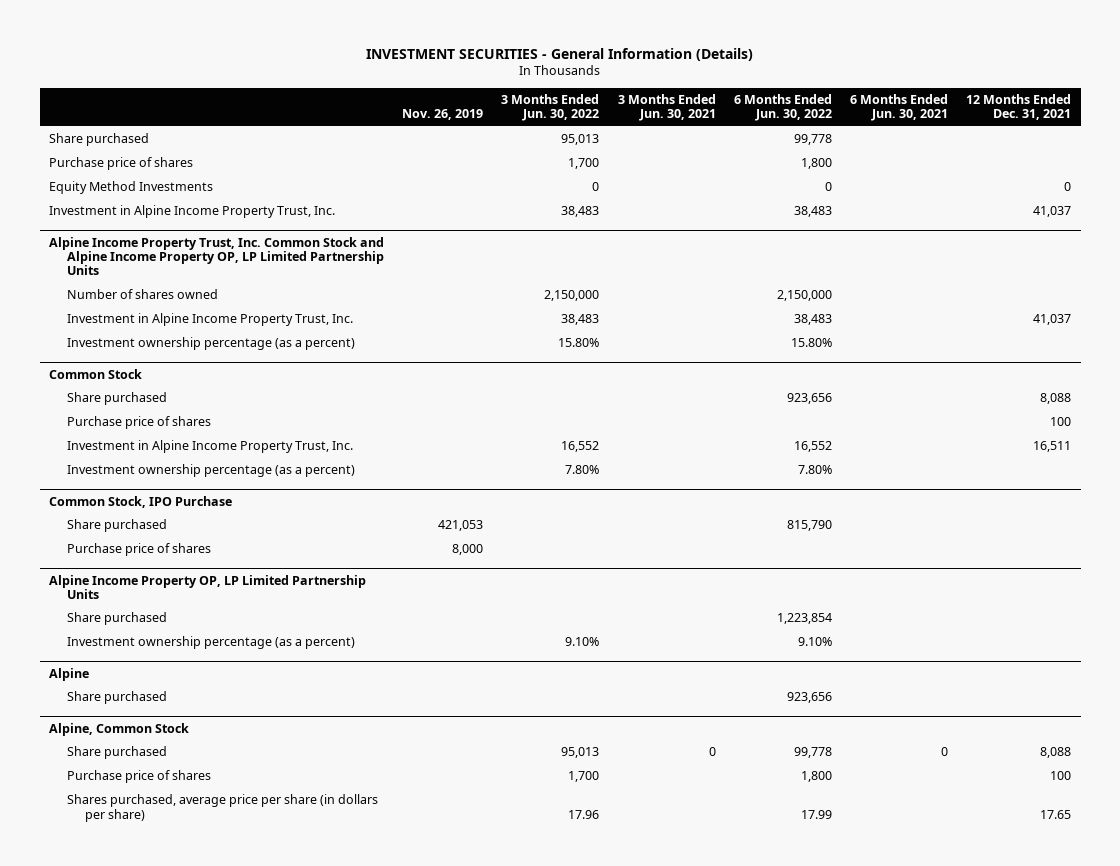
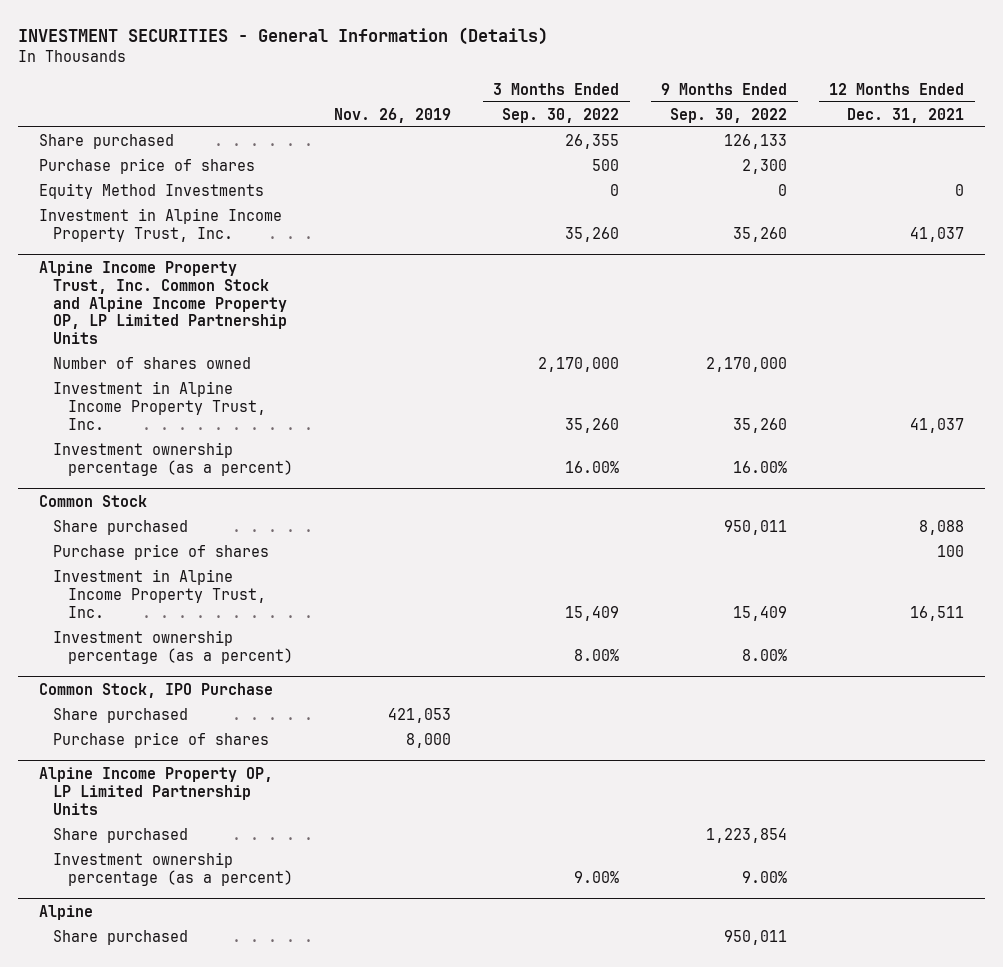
- | Nov. 26, 2019 | 3 Months Ended Jun. 30, 2022 | 3 Months Ended Jun. 30, 2021 | 6 Months Ended Jun. 30, 2022 | 6 Months Ended Jun. 30, 2021 | 12 Months Ended Dec. 31, 2021
+ | Nov. 26, 2019 | 3 Months Ended Sep. 30, 2022 | 9 Months Ended Sep. 30, 2022 | 12 Months Ended Dec. 31, 2021
- Alpine, Common Stock
- Share purchased | | 95,013 | 0 | 99,778 | 0 | 8,088
- Purchase price of shares | | 1,700 | | 1,800 | | 100
- Shares purchased, average price per share (in dollars per share) | | 17.96 | | 17.99 | | 17.65

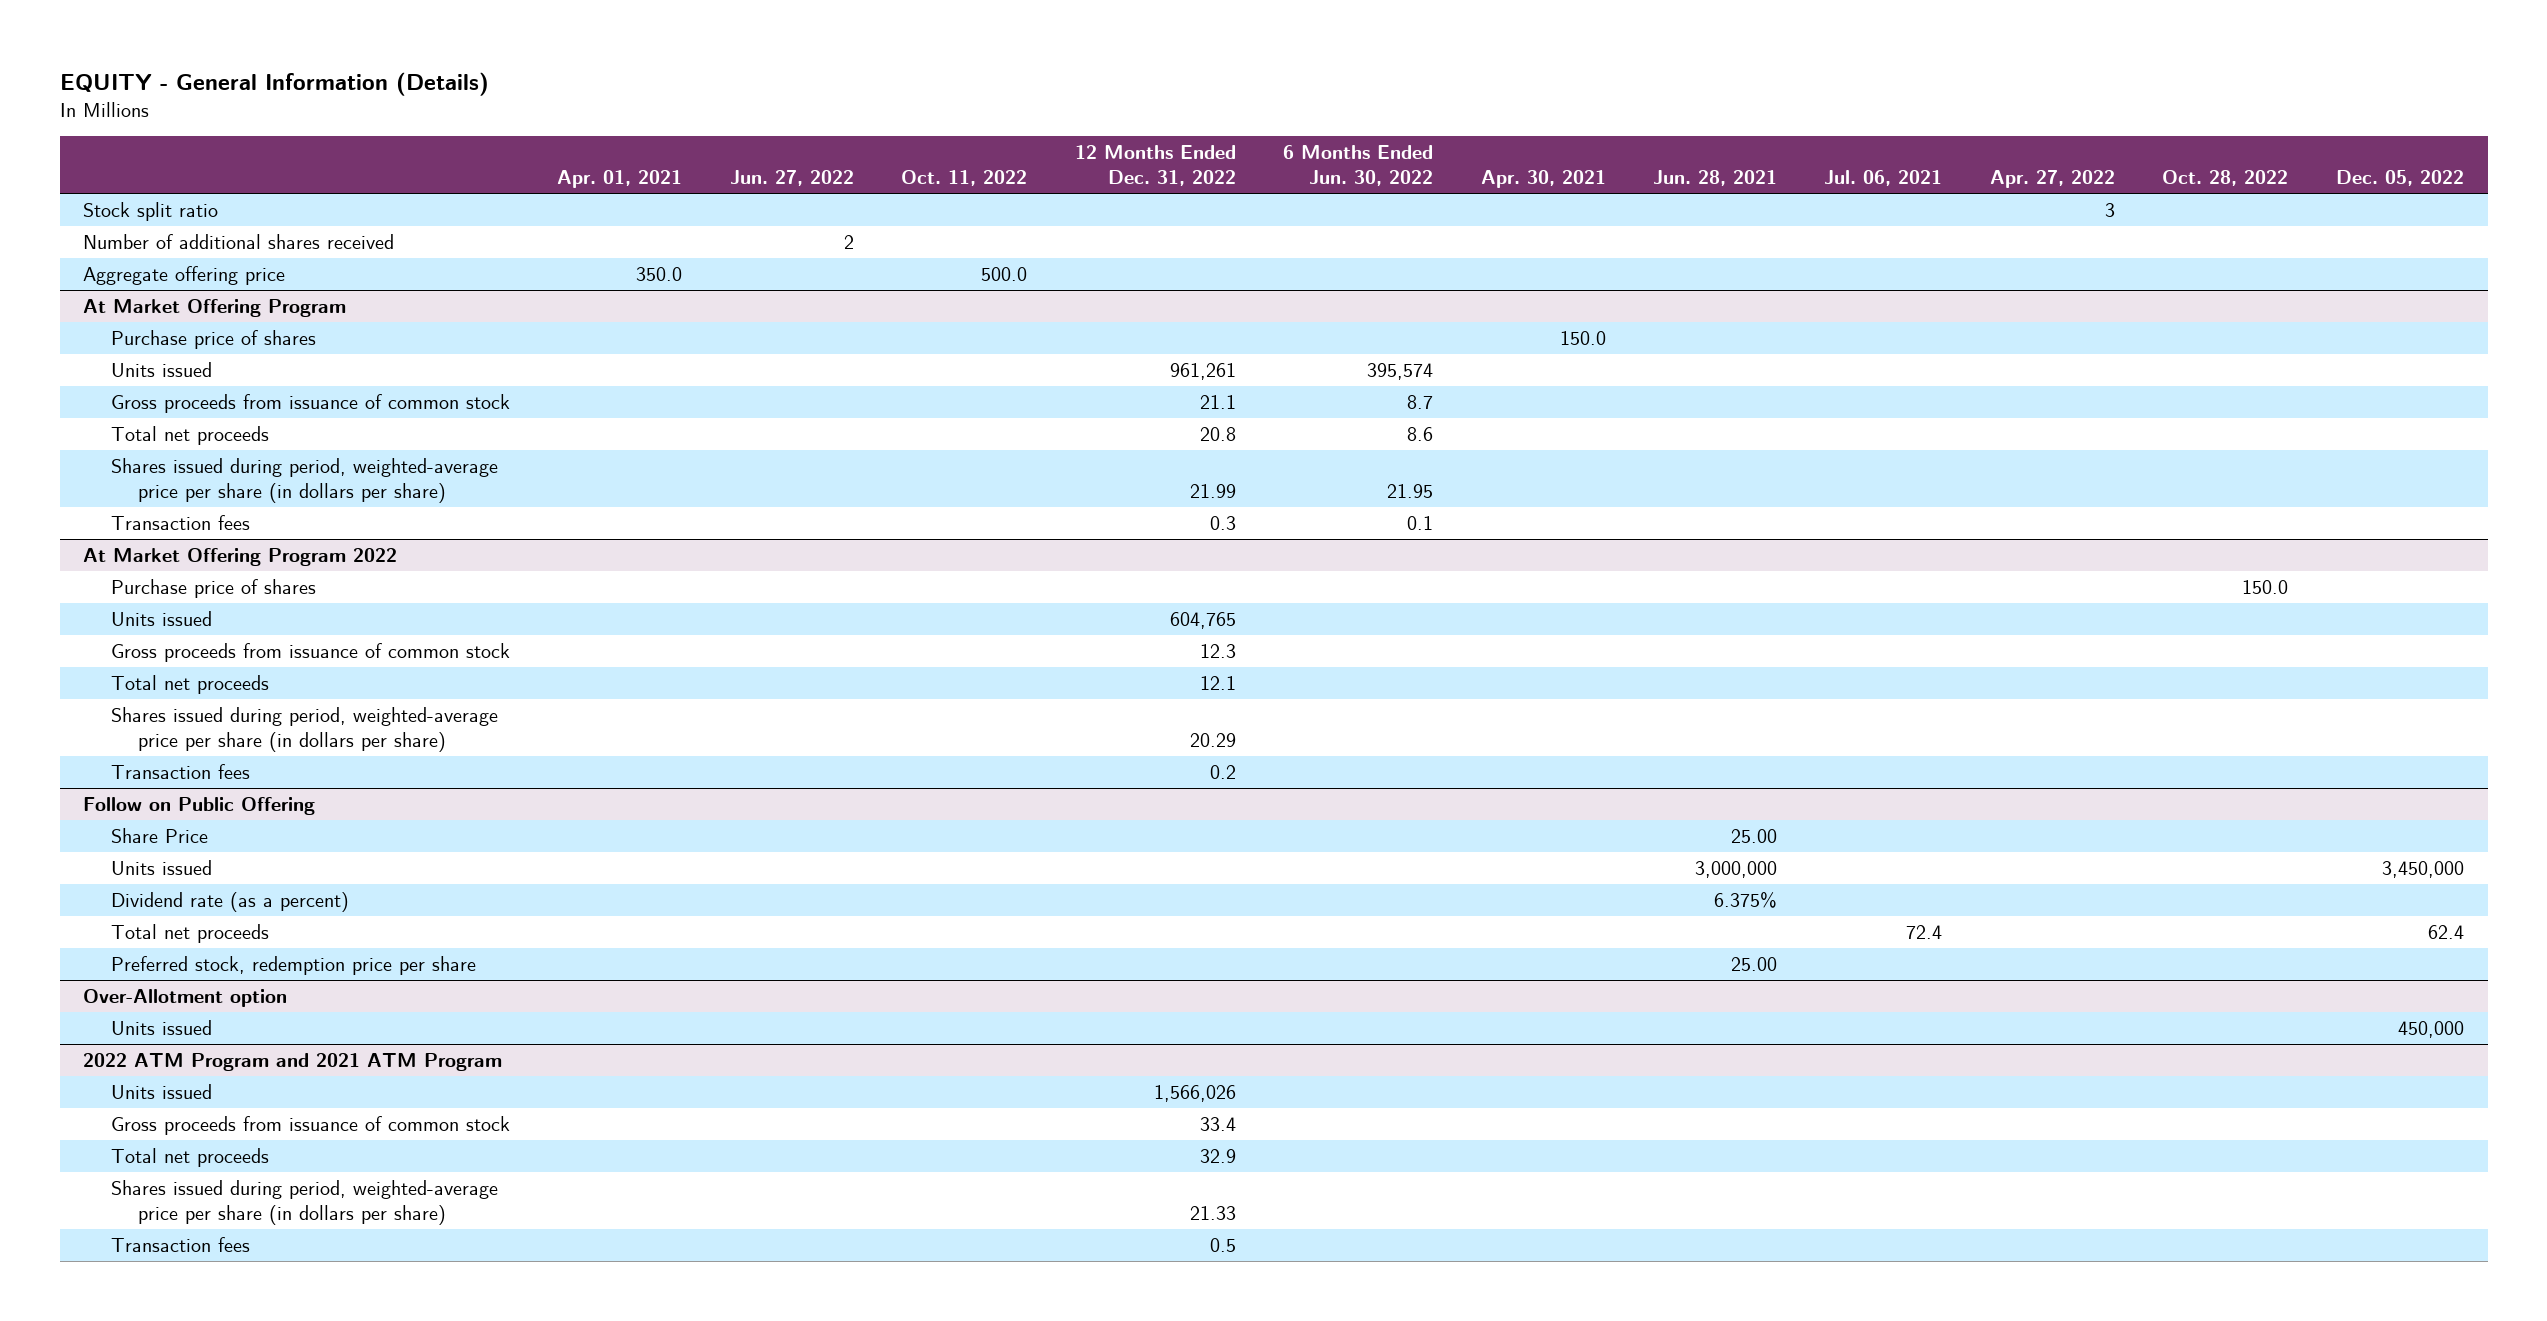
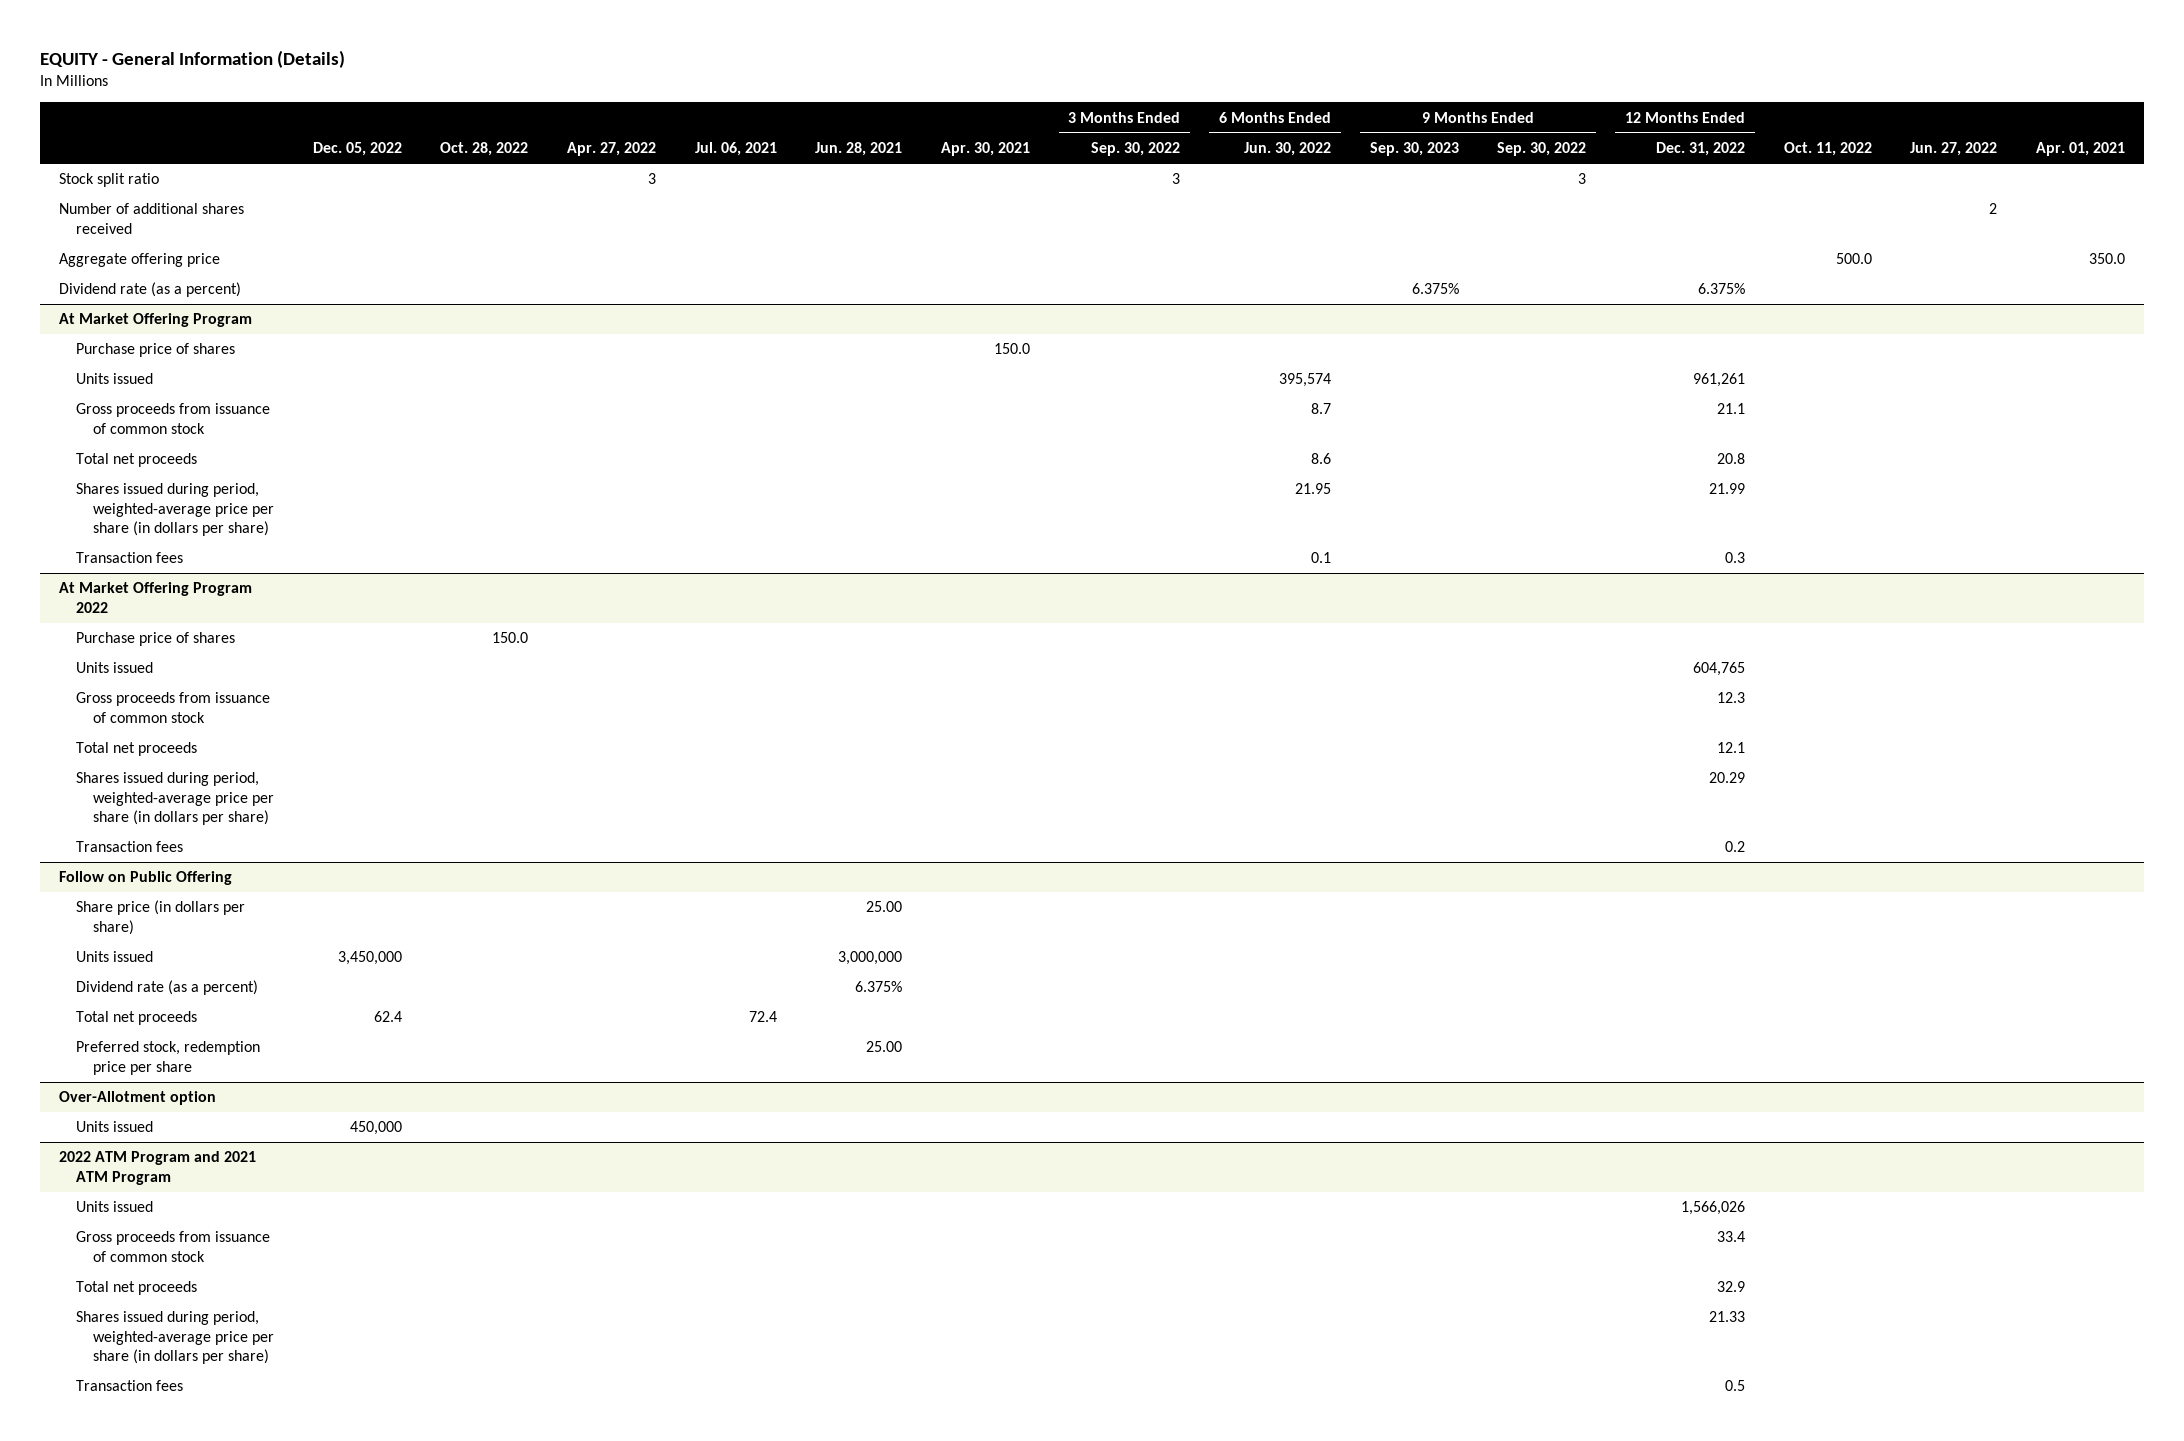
- | Apr. 01, 2021 | Jun. 27, 2022 | Oct. 11, 2022 | 12 Months Ended Dec. 31, 2022 | 6 Months Ended Jun. 30, 2022 | Apr. 30, 2021 | Jun. 28, 2021 | Jul. 06, 2021 | Apr. 27, 2022 | Oct. 28, 2022 | Dec. 05, 2022
+ | Dec. 05, 2022 | Oct. 28, 2022 | Apr. 27, 2022 | Jul. 06, 2021 | Jun. 28, 2021 | Apr. 30, 2021 | 3 Months Ended Sep. 30, 2022 | 6 Months Ended Jun. 30, 2022 | 9 Months Ended Sep. 30, 2023 | 9 Months Ended Sep. 30, 2022 | 12 Months Ended Dec. 31, 2022 | Oct. 11, 2022 | Jun. 27, 2022 | Apr. 01, 2021
+ Dividend rate (as a percent) | | | | | | | | | 6.375% | | 6.375% | | |
@ Follow on Public Offering
- Share Price | | | | | | | 25.00 | | | |
+ Share price (in dollars per share) | | | | | 25.00 | | | | | | | | |

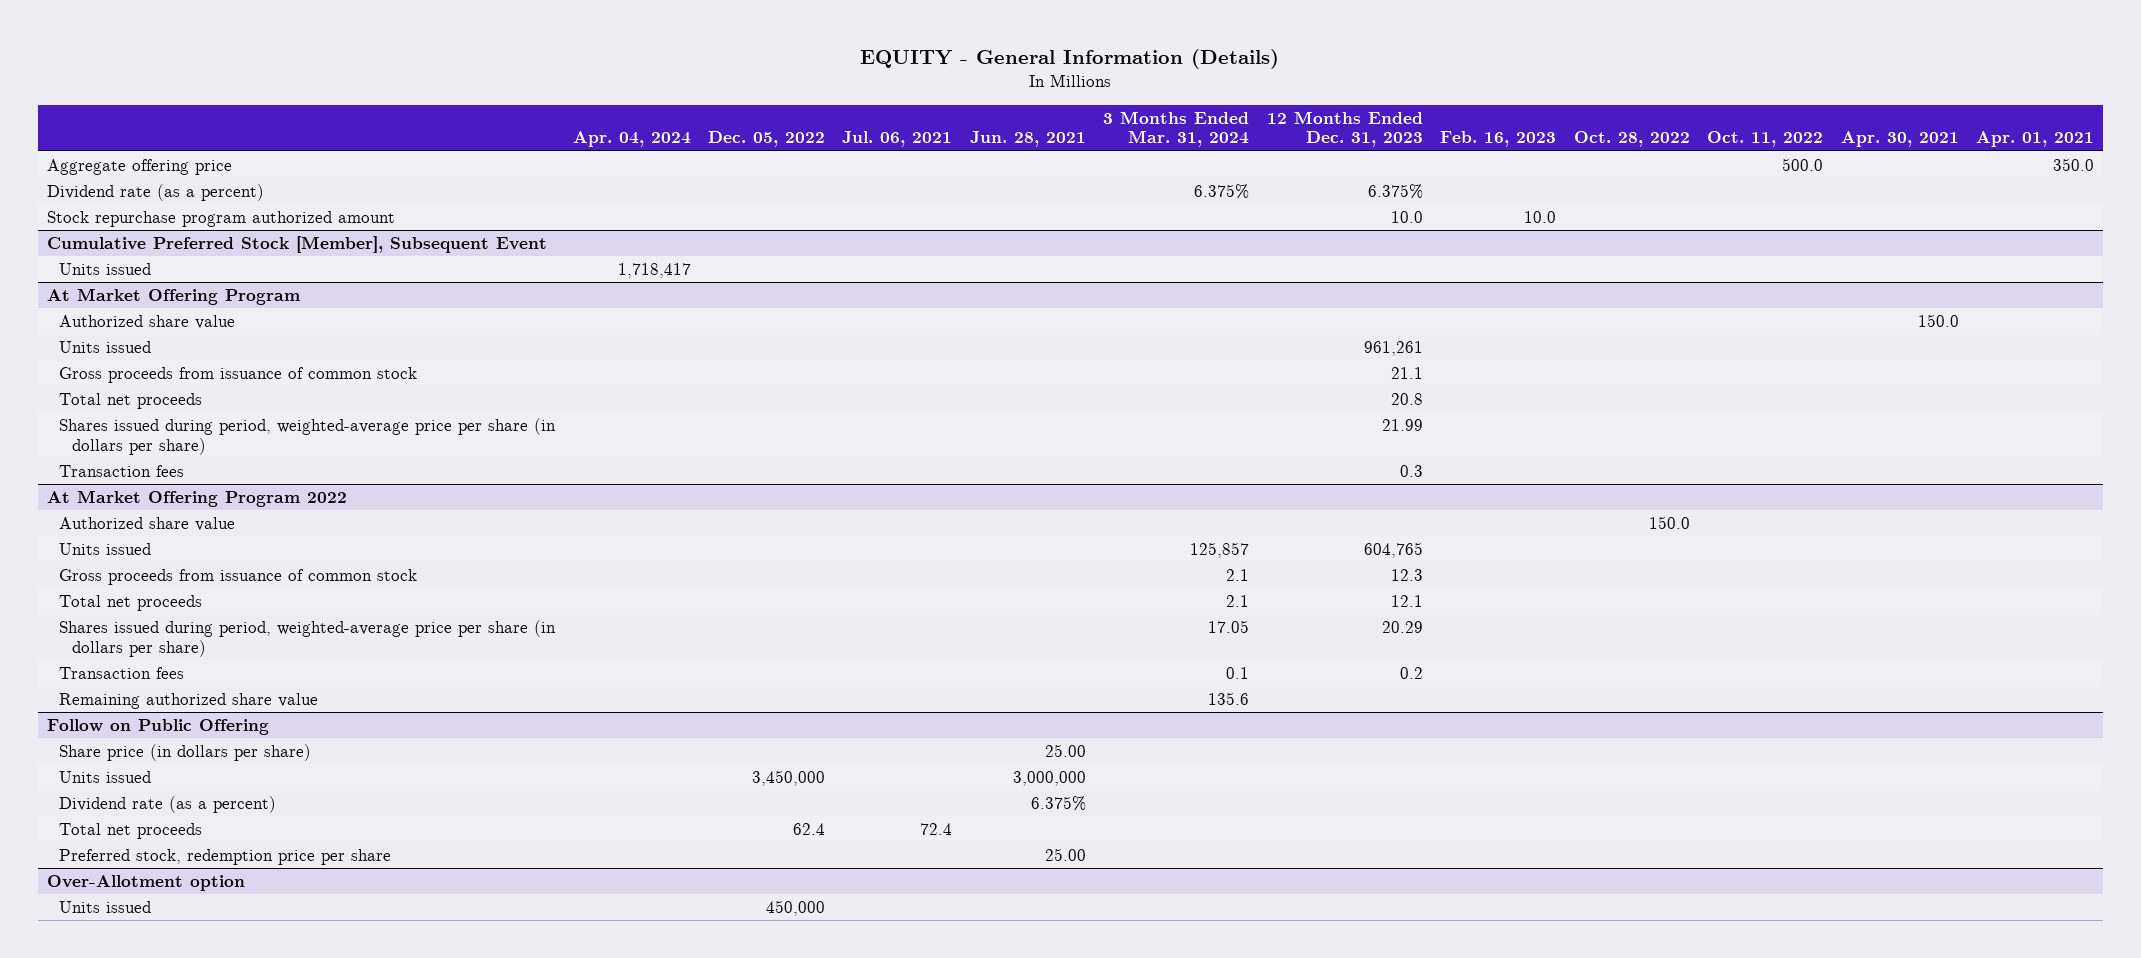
- | Dec. 05, 2022 | Oct. 28, 2022 | Apr. 27, 2022 | Jul. 06, 2021 | Jun. 28, 2021 | Apr. 30, 2021 | 3 Months Ended Sep. 30, 2022 | 6 Months Ended Jun. 30, 2022 | 9 Months Ended Sep. 30, 2023 | 9 Months Ended Sep. 30, 2022 | 12 Months Ended Dec. 31, 2022 | Oct. 11, 2022 | Jun. 27, 2022 | Apr. 01, 2021
+ | Apr. 04, 2024 | Dec. 05, 2022 | Jul. 06, 2021 | Jun. 28, 2021 | 3 Months Ended Mar. 31, 2024 | 12 Months Ended Dec. 31, 2023 | Feb. 16, 2023 | Oct. 28, 2022 | Oct. 11, 2022 | Apr. 30, 2021 | Apr. 01, 2021
- Stock split ratio | | | 3 | | | | 3 | | | 3 | | | |
- Number of additional shares received | | | | | | | | | | | | | 2 |
+ Stock repurchase program authorized amount | | | | | | 10.0 | 10.0 | | | |
+ Cumulative Preferred Stock [Member], Subsequent Event
+ Units issued | 1,718,417 | | | | | | | | | |
@ At Market Offering Program
- Purchase price of shares | | | | | | 150.0 | | | | | | | |
+ Authorized share value | | | | | | | | | | 150.0 |
@ At Market Offering Program 2022
- Purchase price of shares | | 150.0 | | | | | | | | | | | |
+ Authorized share value | | | | | | | | 150.0 | | |
+ Remaining authorized share value | | | | | 135.6 | | | | | |
- 2022 ATM Program and 2021 ATM Program
- Units issued | | | | | | | | | | | 1,566,026 | | |
- Gross proceeds from issuance of common stock | | | | | | | | | | | 33.4 | | |
- Total net proceeds | | | | | | | | | | | 32.9 | | |
- Shares issued during period, weighted-average price per share (in dollars per share) | | | | | | | | | | | 21.33 | | |
- Transaction fees | | | | | | | | | | | 0.5 | | |

